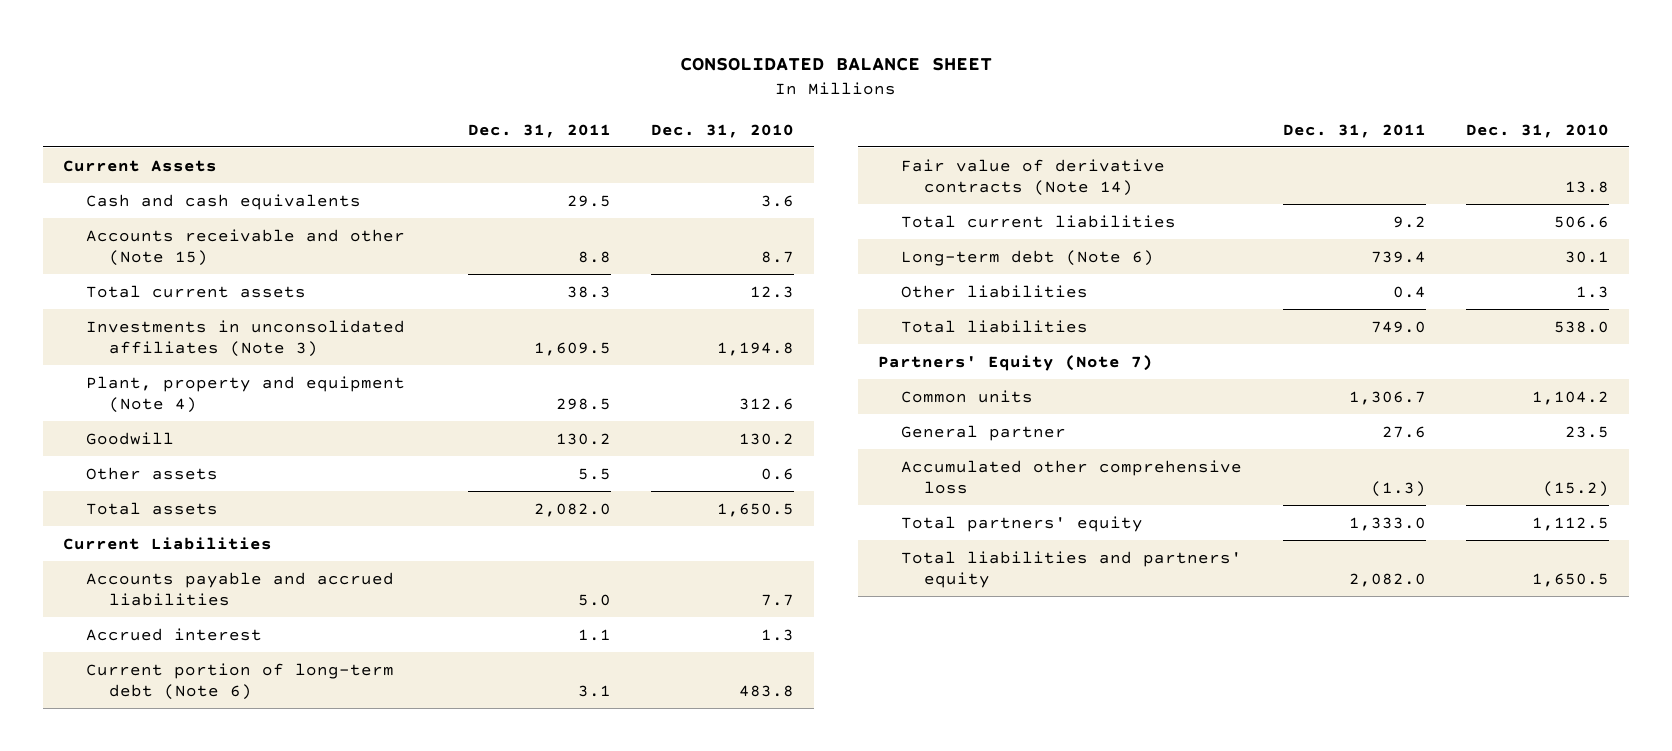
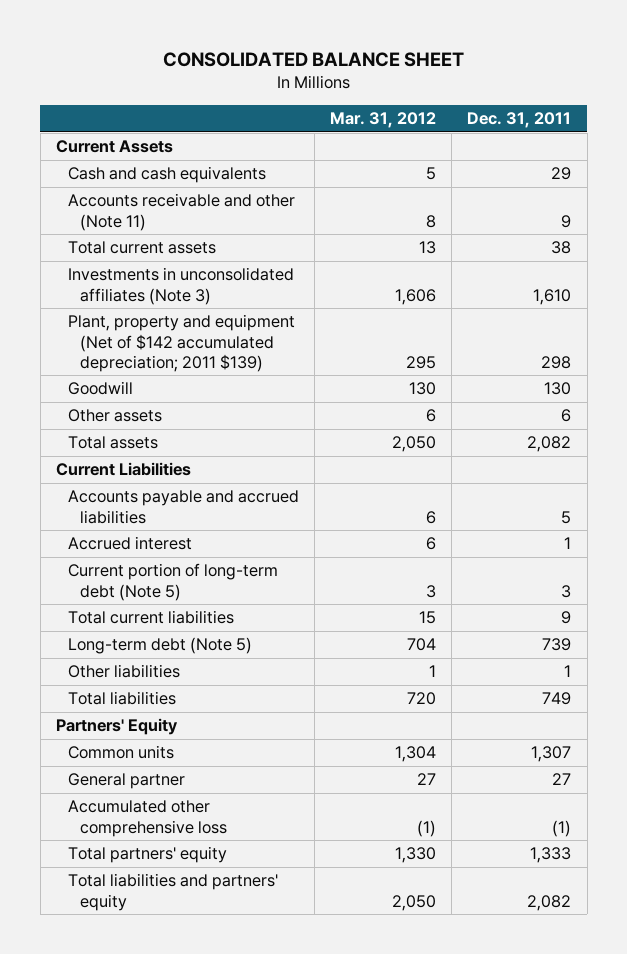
- | Dec. 31, 2011 | Dec. 31, 2010
+ | Mar. 31, 2012 | Dec. 31, 2011
- Cash and cash equivalents | 29.5 | 3.6
- Accounts receivable and other (Note 15) | 8.8 | 8.7
- Total current assets | 38.3 | 12.3
- Investments in unconsolidated affiliates (Note 3) | 1,609.5 | 1,194.8
- Plant, property and equipment (Note 4) | 298.5 | 312.6
- Goodwill | 130.2 | 130.2
- Other assets | 5.5 | 0.6
- Total assets | 2,082.0 | 1,650.5
+ Cash and cash equivalents | 5 | 29
+ Accounts receivable and other (Note 11) | 8 | 9
+ Total current assets | 13 | 38
+ Investments in unconsolidated affiliates (Note 3) | 1,606 | 1,610
+ Plant, property and equipment (Net of $142 accumulated depreciation; 2011 $139) | 295 | 298
+ Goodwill | 130 | 130
+ Other assets | 6 | 6
+ Total assets | 2,050 | 2,082
- Accounts payable and accrued liabilities | 5.0 | 7.7
- Accrued interest | 1.1 | 1.3
- Current portion of long-term debt (Note 6) | 3.1 | 483.8
- Fair value of derivative contracts (Note 14) | | 13.8
- Total current liabilities | 9.2 | 506.6
- Long-term debt (Note 6) | 739.4 | 30.1
- Other liabilities | 0.4 | 1.3
- Total liabilities | 749.0 | 538.0
- Partners' Equity (Note 7)
- Common units | 1,306.7 | 1,104.2
- General partner | 27.6 | 23.5
- Accumulated other comprehensive loss | (1.3) | (15.2)
- Total partners' equity | 1,333.0 | 1,112.5
- Total liabilities and partners' equity | 2,082.0 | 1,650.5
+ Accounts payable and accrued liabilities | 6 | 5
+ Accrued interest | 6 | 1
+ Current portion of long-term debt (Note 5) | 3 | 3
+ Total current liabilities | 15 | 9
+ Long-term debt (Note 5) | 704 | 739
+ Other liabilities | 1 | 1
+ Total liabilities | 720 | 749
+ Partners' Equity
+ Common units | 1,304 | 1,307
+ General partner | 27 | 27
+ Accumulated other comprehensive loss | (1) | (1)
+ Total partners' equity | 1,330 | 1,333
+ Total liabilities and partners' equity | 2,050 | 2,082

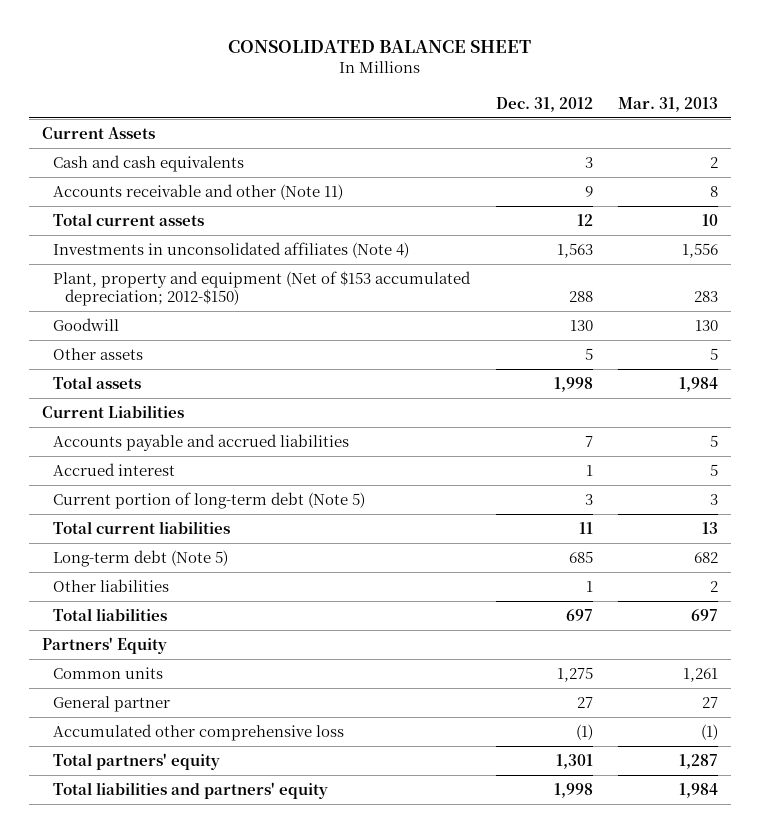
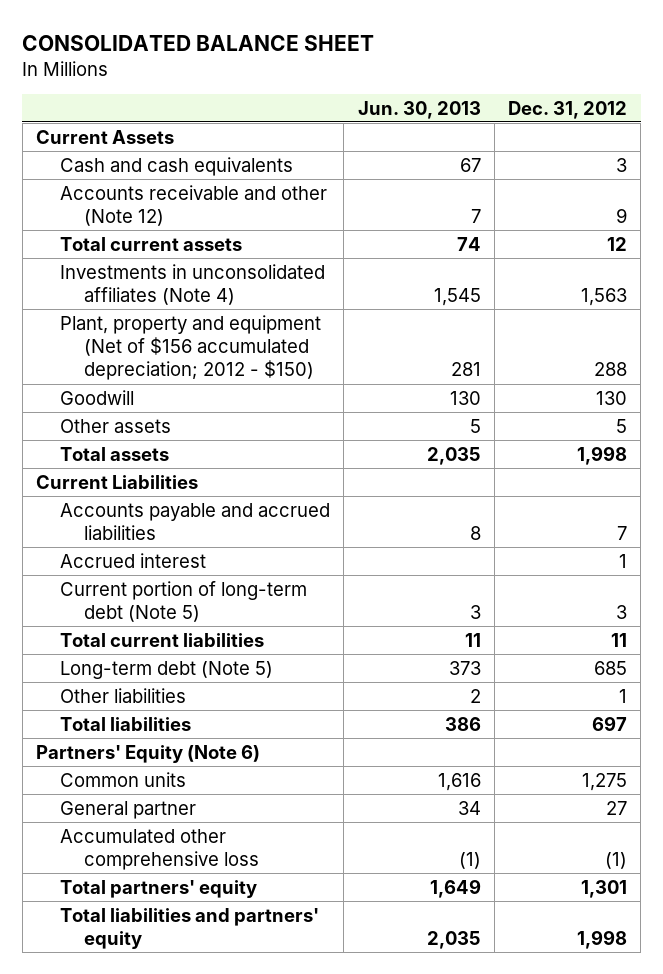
- | Dec. 31, 2012 | Mar. 31, 2013
+ | Jun. 30, 2013 | Dec. 31, 2012
- Accounts receivable and other (Note 11) | 9 | 8
+ Accounts receivable and other (Note 12) | 7 | 9
- Plant, property and equipment (Net of $153 accumulated depreciation; 2012-$150) | 288 | 283
+ Plant, property and equipment (Net of $156 accumulated depreciation; 2012 - $150) | 281 | 288
- Partners' Equity
+ Partners' Equity (Note 6)

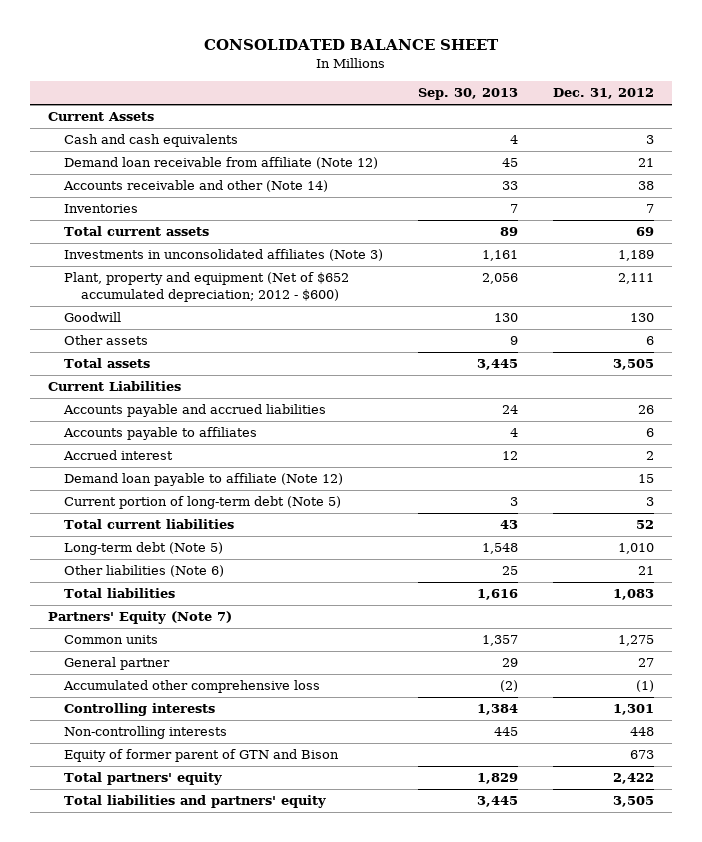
- | Jun. 30, 2013 | Dec. 31, 2012
+ | Sep. 30, 2013 | Dec. 31, 2012
- Accounts receivable and other (Note 12) | 7 | 9
- Total current assets | 74 | 12
- Investments in unconsolidated affiliates (Note 4) | 1,545 | 1,563
- Plant, property and equipment (Net of $156 accumulated depreciation; 2012 - $150) | 281 | 288
+ Demand loan receivable from affiliate (Note 12) | 45 | 21
+ Accounts receivable and other (Note 14) | 33 | 38
+ Inventories | 7 | 7
+ Total current assets | 89 | 69
+ Investments in unconsolidated affiliates (Note 3) | 1,161 | 1,189
+ Plant, property and equipment (Net of $652 accumulated depreciation; 2012 - $600) | 2,056 | 2,111
- Other assets | 5 | 5
- Total assets | 2,035 | 1,998
+ Other assets | 9 | 6
+ Total assets | 3,445 | 3,505
- Accounts payable and accrued liabilities | 8 | 7
- Accrued interest | | 1
+ Accounts payable and accrued liabilities | 24 | 26
+ Accounts payable to affiliates | 4 | 6
+ Accrued interest | 12 | 2
+ Demand loan payable to affiliate (Note 12) | | 15
- Total current liabilities | 11 | 11
- Long-term debt (Note 5) | 373 | 685
- Other liabilities | 2 | 1
- Total liabilities | 386 | 697
- Partners' Equity (Note 6)
+ Total current liabilities | 43 | 52
+ Long-term debt (Note 5) | 1,548 | 1,010
+ Other liabilities (Note 6) | 25 | 21
+ Total liabilities | 1,616 | 1,083
+ Partners' Equity (Note 7)
- Total partners' equity | 1,649 | 1,301
- Total liabilities and partners' equity | 2,035 | 1,998
+ Controlling interests | 1,384 | 1,301
+ Non-controlling interests | 445 | 448
+ Equity of former parent of GTN and Bison | | 673
+ Total partners' equity | 1,829 | 2,422
+ Total liabilities and partners' equity | 3,445 | 3,505

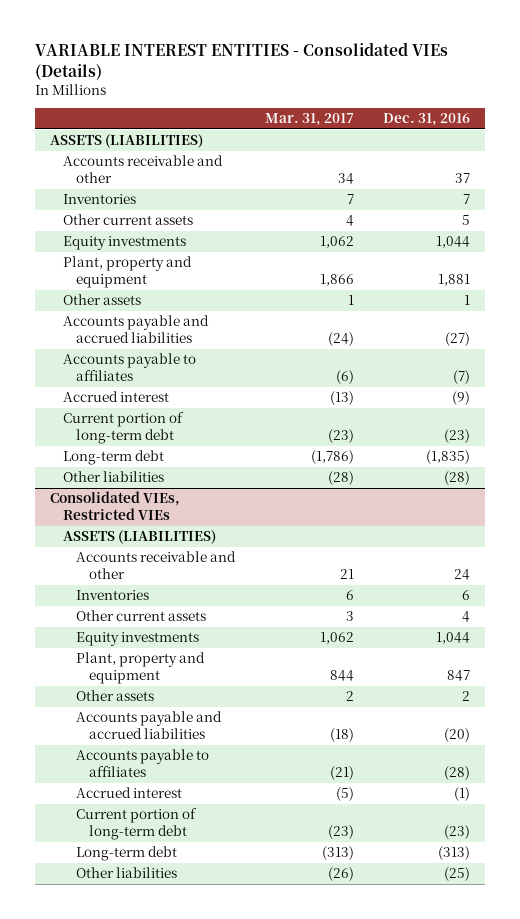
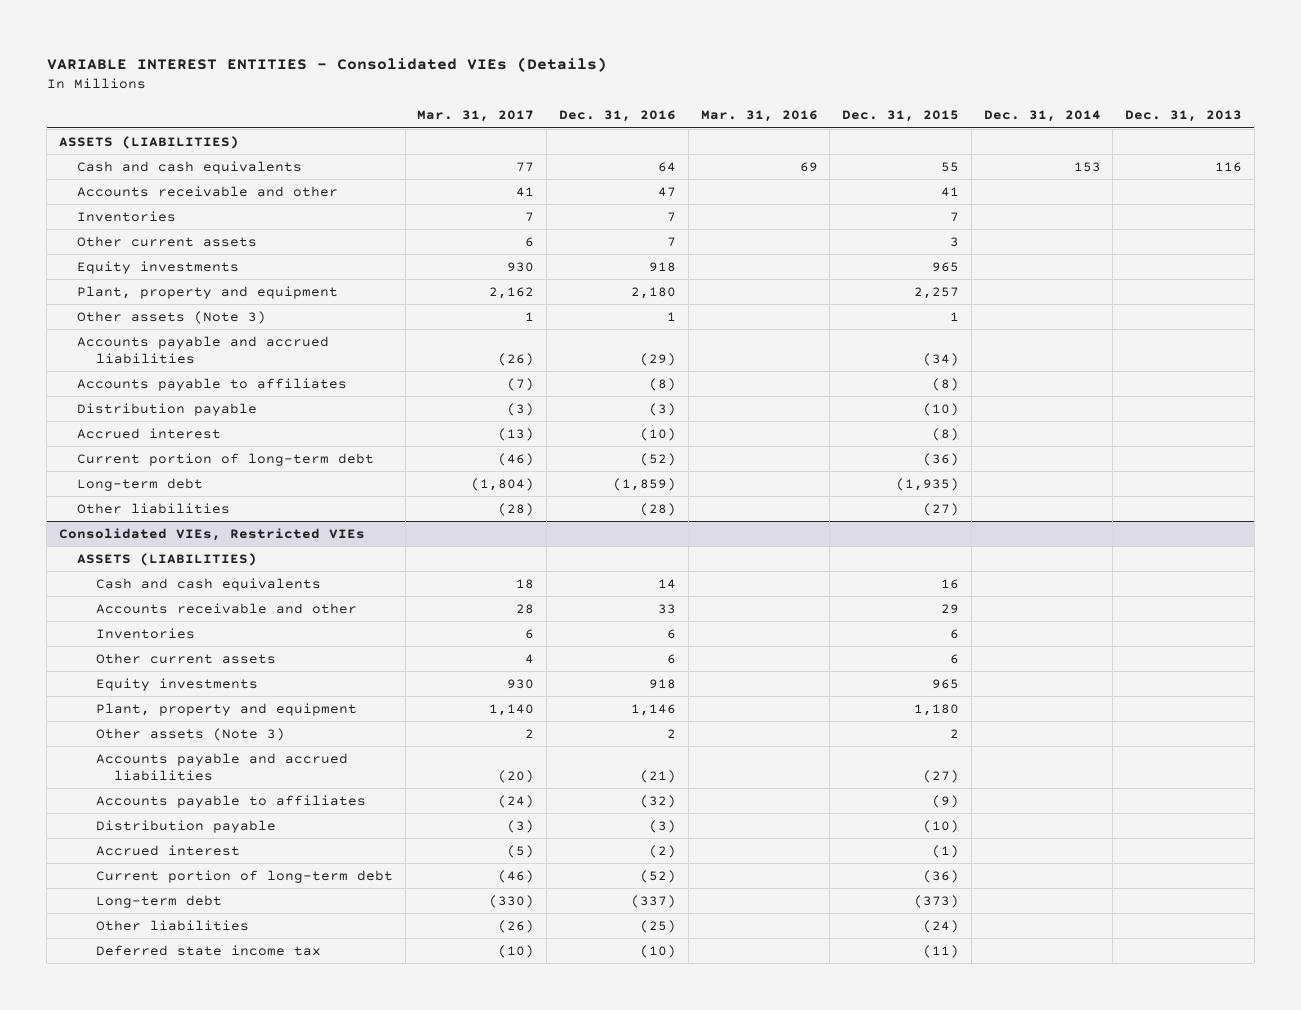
- | Mar. 31, 2017 | Dec. 31, 2016
+ | Mar. 31, 2017 | Dec. 31, 2016 | Mar. 31, 2016 | Dec. 31, 2015 | Dec. 31, 2014 | Dec. 31, 2013
- Accounts receivable and other | 34 | 37
+ Cash and cash equivalents | 77 | 64 | 69 | 55 | 153 | 116
+ Accounts receivable and other | 41 | 47 | | 41 | |
- Other current assets | 4 | 5
- Equity investments | 1,062 | 1,044
- Plant, property and equipment | 1,866 | 1,881
- Other assets | 1 | 1
- Accounts payable and accrued liabilities | (24) | (27)
- Accounts payable to affiliates | (6) | (7)
- Accrued interest | (13) | (9)
- Current portion of long-term debt | (23) | (23)
- Long-term debt | (1,786) | (1,835)
+ Other current assets | 6 | 7 | | 3 | |
+ Equity investments | 930 | 918 | | 965 | |
+ Plant, property and equipment | 2,162 | 2,180 | | 2,257 | |
+ Other assets (Note 3) | 1 | 1 | | 1 | |
+ Accounts payable and accrued liabilities | (26) | (29) | | (34) | |
+ Accounts payable to affiliates | (7) | (8) | | (8) | |
+ Distribution payable | (3) | (3) | | (10) | |
+ Accrued interest | (13) | (10) | | (8) | |
+ Current portion of long-term debt | (46) | (52) | | (36) | |
+ Long-term debt | (1,804) | (1,859) | | (1,935) | |
@ Consolidated VIEs, Restricted VIEs
- Accounts receivable and other | 21 | 24
+ Cash and cash equivalents | 18 | 14 | | 16 | |
+ Accounts receivable and other | 28 | 33 | | 29 | |
- Other current assets | 3 | 4
- Equity investments | 1,062 | 1,044
- Plant, property and equipment | 844 | 847
- Other assets | 2 | 2
- Accounts payable and accrued liabilities | (18) | (20)
- Accounts payable to affiliates | (21) | (28)
- Accrued interest | (5) | (1)
- Current portion of long-term debt | (23) | (23)
- Long-term debt | (313) | (313)
+ Other current assets | 4 | 6 | | 6 | |
+ Equity investments | 930 | 918 | | 965 | |
+ Plant, property and equipment | 1,140 | 1,146 | | 1,180 | |
+ Other assets (Note 3) | 2 | 2 | | 2 | |
+ Accounts payable and accrued liabilities | (20) | (21) | | (27) | |
+ Accounts payable to affiliates | (24) | (32) | | (9) | |
+ Distribution payable | (3) | (3) | | (10) | |
+ Accrued interest | (5) | (2) | | (1) | |
+ Current portion of long-term debt | (46) | (52) | | (36) | |
+ Long-term debt | (330) | (337) | | (373) | |
+ Deferred state income tax | (10) | (10) | | (11) | |

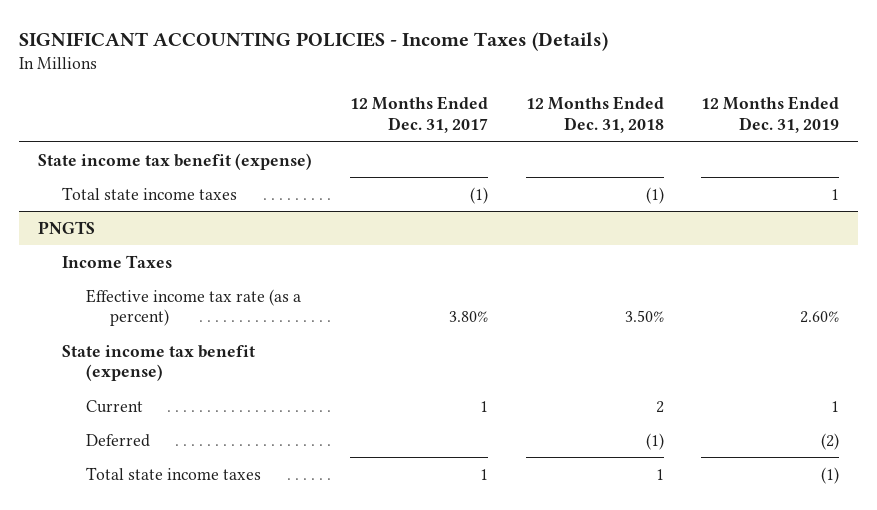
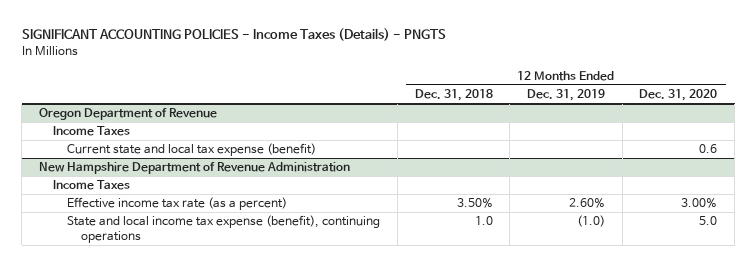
- SIGNIFICANT ACCOUNTING POLICIES - Income Taxes (Details)
+ SIGNIFICANT ACCOUNTING POLICIES - Income Taxes (Details) - PNGTS
- | 12 Months Ended Dec. 31, 2017 | 12 Months Ended Dec. 31, 2018 | 12 Months Ended Dec. 31, 2019
+ | 12 Months Ended Dec. 31, 2018 | 12 Months Ended Dec. 31, 2019 | 12 Months Ended Dec. 31, 2020
- State income tax benefit (expense)
- Total state income taxes | (1) | (1) | 1
- PNGTS
+ Oregon Department of Revenue
+ Current state and local tax expense (benefit) | | | 0.6
+ New Hampshire Department of Revenue Administration
+ Income Taxes
- State income tax benefit (expense)
- Current | 1 | 2 | 1
- Deferred | | (1) | (2)
- Total state income taxes | 1 | 1 | (1)
+ State and local income tax expense (benefit), continuing operations | 1.0 | (1.0) | 5.0

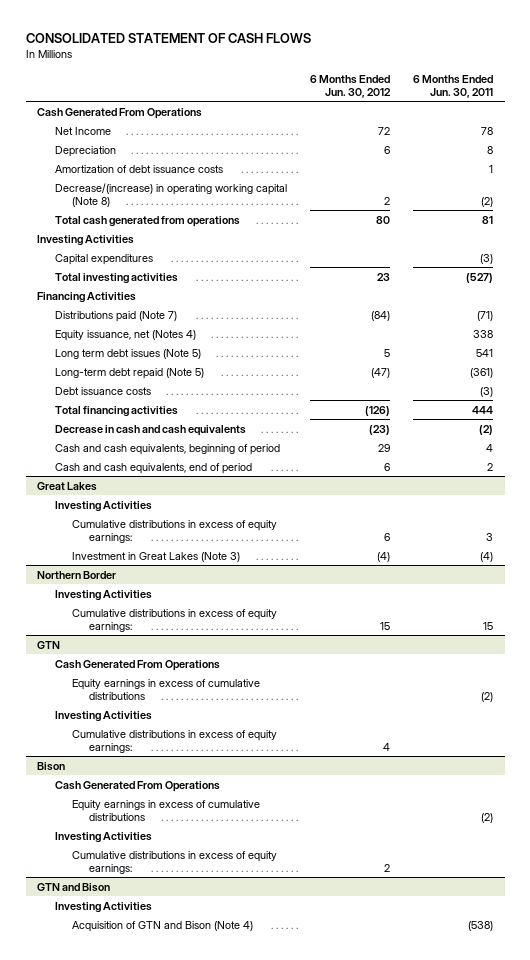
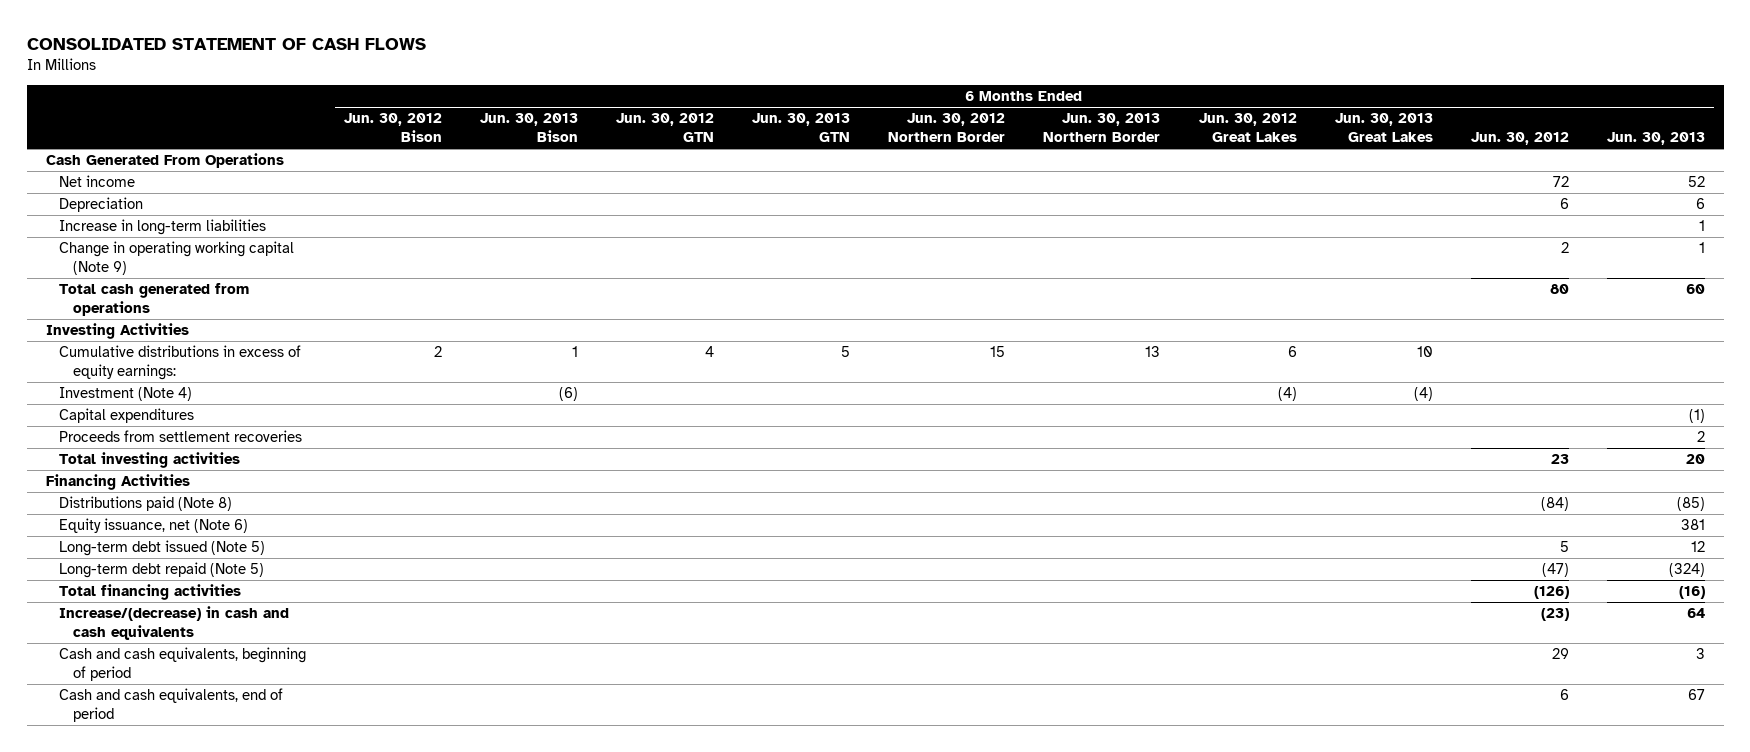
- | 6 Months Ended Jun. 30, 2012 | 6 Months Ended Jun. 30, 2011
+ | 6 Months Ended Jun. 30, 2012 Bison | 6 Months Ended Jun. 30, 2013 Bison | 6 Months Ended Jun. 30, 2012 GTN | 6 Months Ended Jun. 30, 2013 GTN | 6 Months Ended Jun. 30, 2012 Northern Border | 6 Months Ended Jun. 30, 2013 Northern Border | 6 Months Ended Jun. 30, 2012 Great Lakes | 6 Months Ended Jun. 30, 2013 Great Lakes | 6 Months Ended Jun. 30, 2012 | 6 Months Ended Jun. 30, 2013
- Net Income | 72 | 78
+ Net income | | | | | | | | | 72 | 52
- Amortization of debt issuance costs | | 1
- Decrease/(increase) in operating working capital (Note 8) | 2 | (2)
+ Increase in long-term liabilities | | | | | | | | | | 1
+ Change in operating working capital (Note 9) | | | | | | | | | 2 | 1
+ Cumulative distributions in excess of equity earnings: | 2 | 1 | 4 | 5 | 15 | 13 | 6 | 10 | |
+ Investment (Note 4) | | (6) | | | | | (4) | (4) | |
+ Proceeds from settlement recoveries | | | | | | | | | | 2
- Distributions paid (Note 7) | (84) | (71)
- Equity issuance, net (Notes 4) | | 338
- Long term debt issues (Note 5) | 5 | 541
+ Distributions paid (Note 8) | | | | | | | | | (84) | (85)
+ Equity issuance, net (Note 6) | | | | | | | | | | 381
+ Long-term debt issued (Note 5) | | | | | | | | | 5 | 12
- Debt issuance costs | | (3)
- Decrease in cash and cash equivalents | (23) | (2)
+ Increase/(decrease) in cash and cash equivalents | | | | | | | | | (23) | 64
- Great Lakes
- Investing Activities
- Cumulative distributions in excess of equity earnings: | 6 | 3
- Investment in Great Lakes (Note 3) | (4) | (4)
- Northern Border
- Investing Activities
- Cumulative distributions in excess of equity earnings: | 15 | 15
- GTN
- Cash Generated From Operations
- Equity earnings in excess of cumulative distributions | | (2)
- Investing Activities
- Cumulative distributions in excess of equity earnings: | 4 |
- Bison
- Cash Generated From Operations
- Equity earnings in excess of cumulative distributions | | (2)
- Investing Activities
- Cumulative distributions in excess of equity earnings: | 2 |
- GTN and Bison
- Investing Activities
- Acquisition of GTN and Bison (Note 4) | | (538)

